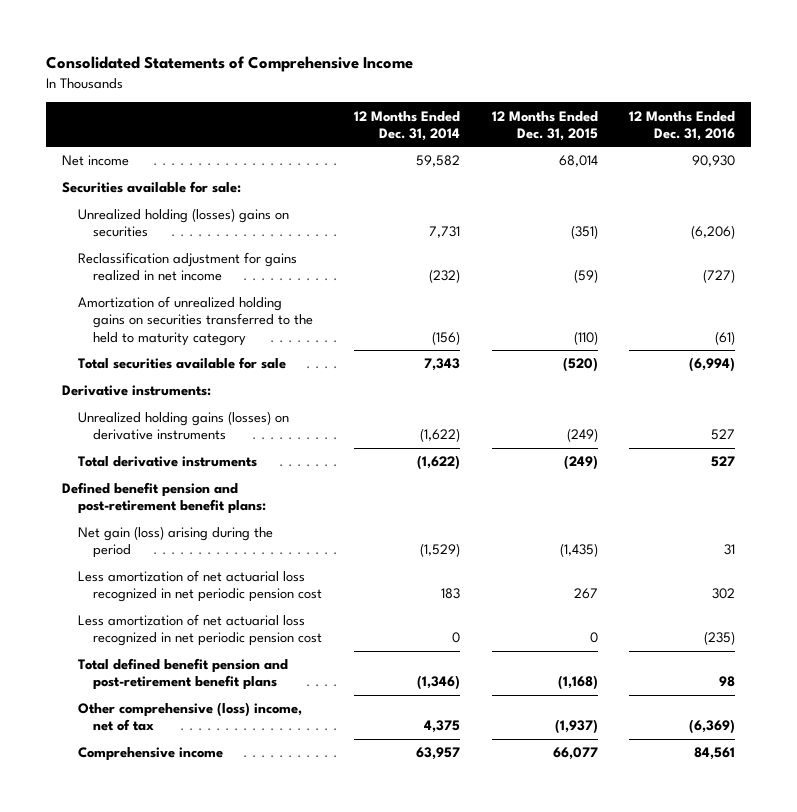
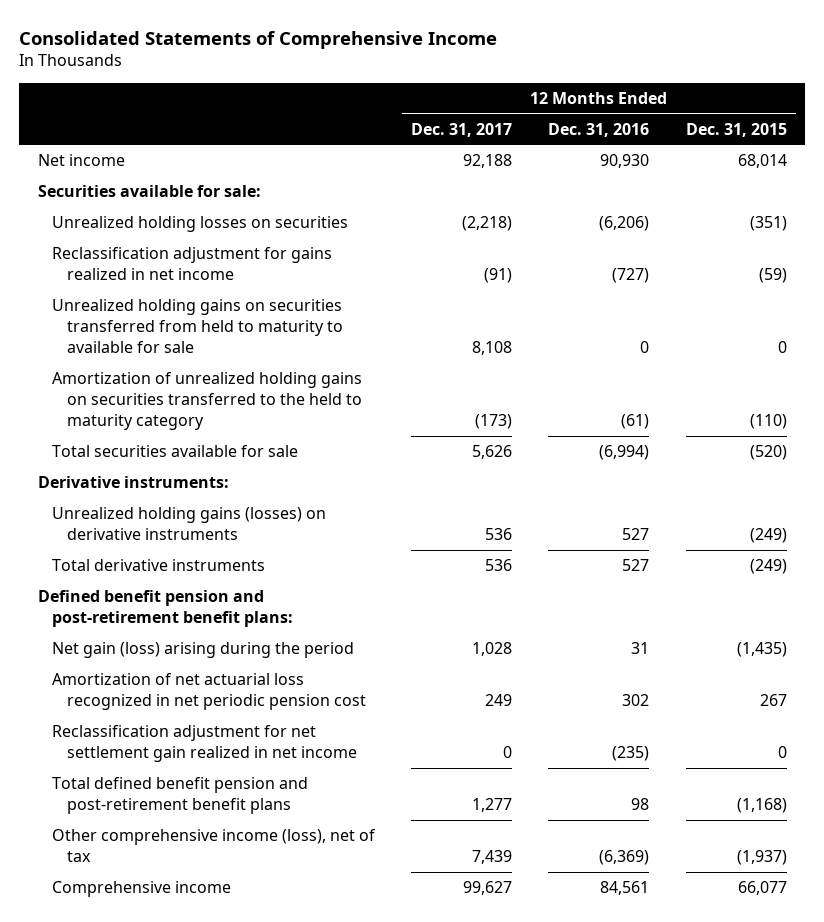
- | 12 Months Ended Dec. 31, 2014 | 12 Months Ended Dec. 31, 2015 | 12 Months Ended Dec. 31, 2016
+ | 12 Months Ended Dec. 31, 2017 | 12 Months Ended Dec. 31, 2016 | 12 Months Ended Dec. 31, 2015
- Unrealized holding (losses) gains on securities | 7,731 | (351) | (6,206)
+ Unrealized holding losses on securities | (2,218) | (6,206) | (351)
+ Unrealized holding gains on securities transferred from held to maturity to available for sale | 8,108 | 0 | 0
- Less amortization of net actuarial loss recognized in net periodic pension cost | 183 | 267 | 302
- Less amortization of net actuarial loss recognized in net periodic pension cost | 0 | 0 | (235)
+ Amortization of net actuarial loss recognized in net periodic pension cost | 249 | 302 | 267
+ Reclassification adjustment for net settlement gain realized in net income | 0 | (235) | 0
- Other comprehensive (loss) income, net of tax | 4,375 | (1,937) | (6,369)
+ Other comprehensive income (loss), net of tax | 7,439 | (6,369) | (1,937)

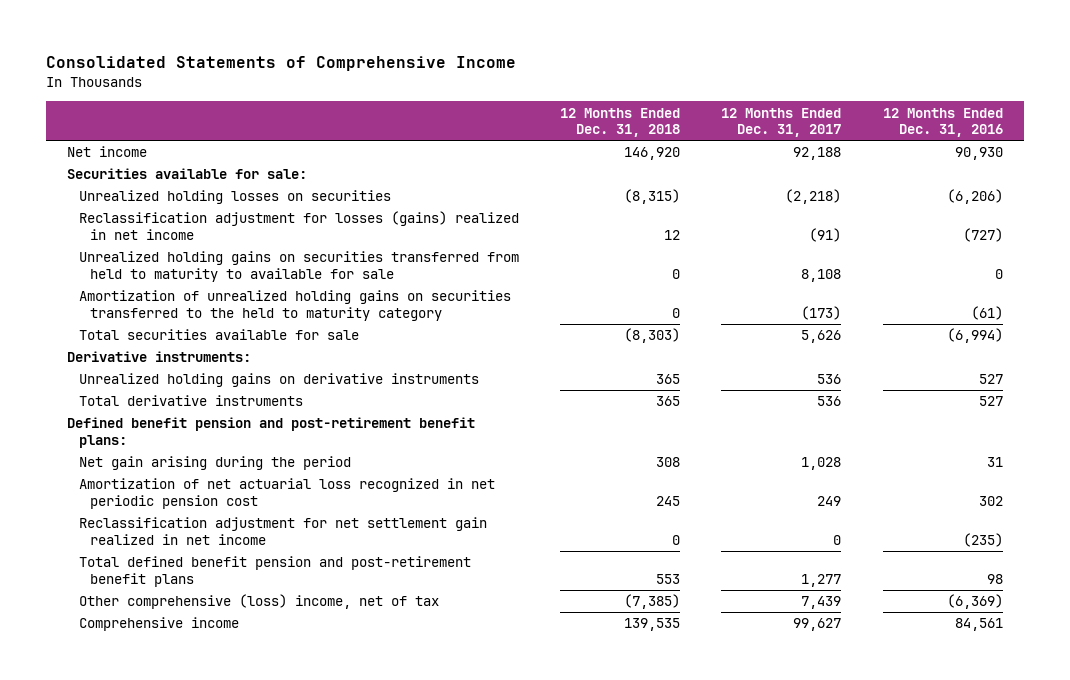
- | 12 Months Ended Dec. 31, 2017 | 12 Months Ended Dec. 31, 2016 | 12 Months Ended Dec. 31, 2015
+ | 12 Months Ended Dec. 31, 2018 | 12 Months Ended Dec. 31, 2017 | 12 Months Ended Dec. 31, 2016
- Reclassification adjustment for gains realized in net income | (91) | (727) | (59)
+ Reclassification adjustment for losses (gains) realized in net income | 12 | (91) | (727)
- Unrealized holding gains (losses) on derivative instruments | 536 | 527 | (249)
+ Unrealized holding gains on derivative instruments | 365 | 536 | 527
- Net gain (loss) arising during the period | 1,028 | 31 | (1,435)
+ Net gain arising during the period | 308 | 1,028 | 31
- Other comprehensive income (loss), net of tax | 7,439 | (6,369) | (1,937)
+ Other comprehensive (loss) income, net of tax | (7,385) | 7,439 | (6,369)

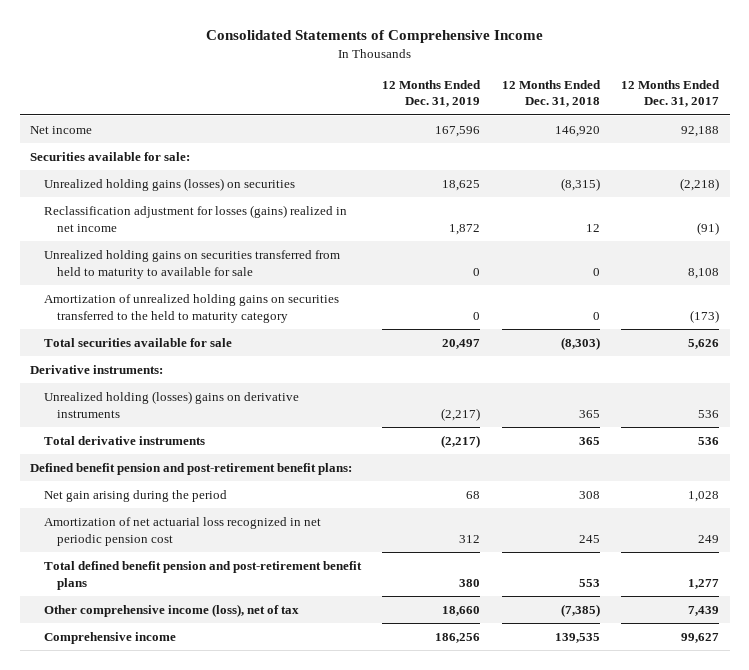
- | 12 Months Ended Dec. 31, 2018 | 12 Months Ended Dec. 31, 2017 | 12 Months Ended Dec. 31, 2016
+ | 12 Months Ended Dec. 31, 2019 | 12 Months Ended Dec. 31, 2018 | 12 Months Ended Dec. 31, 2017
- Unrealized holding losses on securities | (8,315) | (2,218) | (6,206)
+ Unrealized holding gains (losses) on securities | 18,625 | (8,315) | (2,218)
- Unrealized holding gains on derivative instruments | 365 | 536 | 527
+ Unrealized holding (losses) gains on derivative instruments | (2,217) | 365 | 536
- Reclassification adjustment for net settlement gain realized in net income | 0 | 0 | (235)
- Other comprehensive (loss) income, net of tax | (7,385) | 7,439 | (6,369)
+ Other comprehensive income (loss), net of tax | 18,660 | (7,385) | 7,439

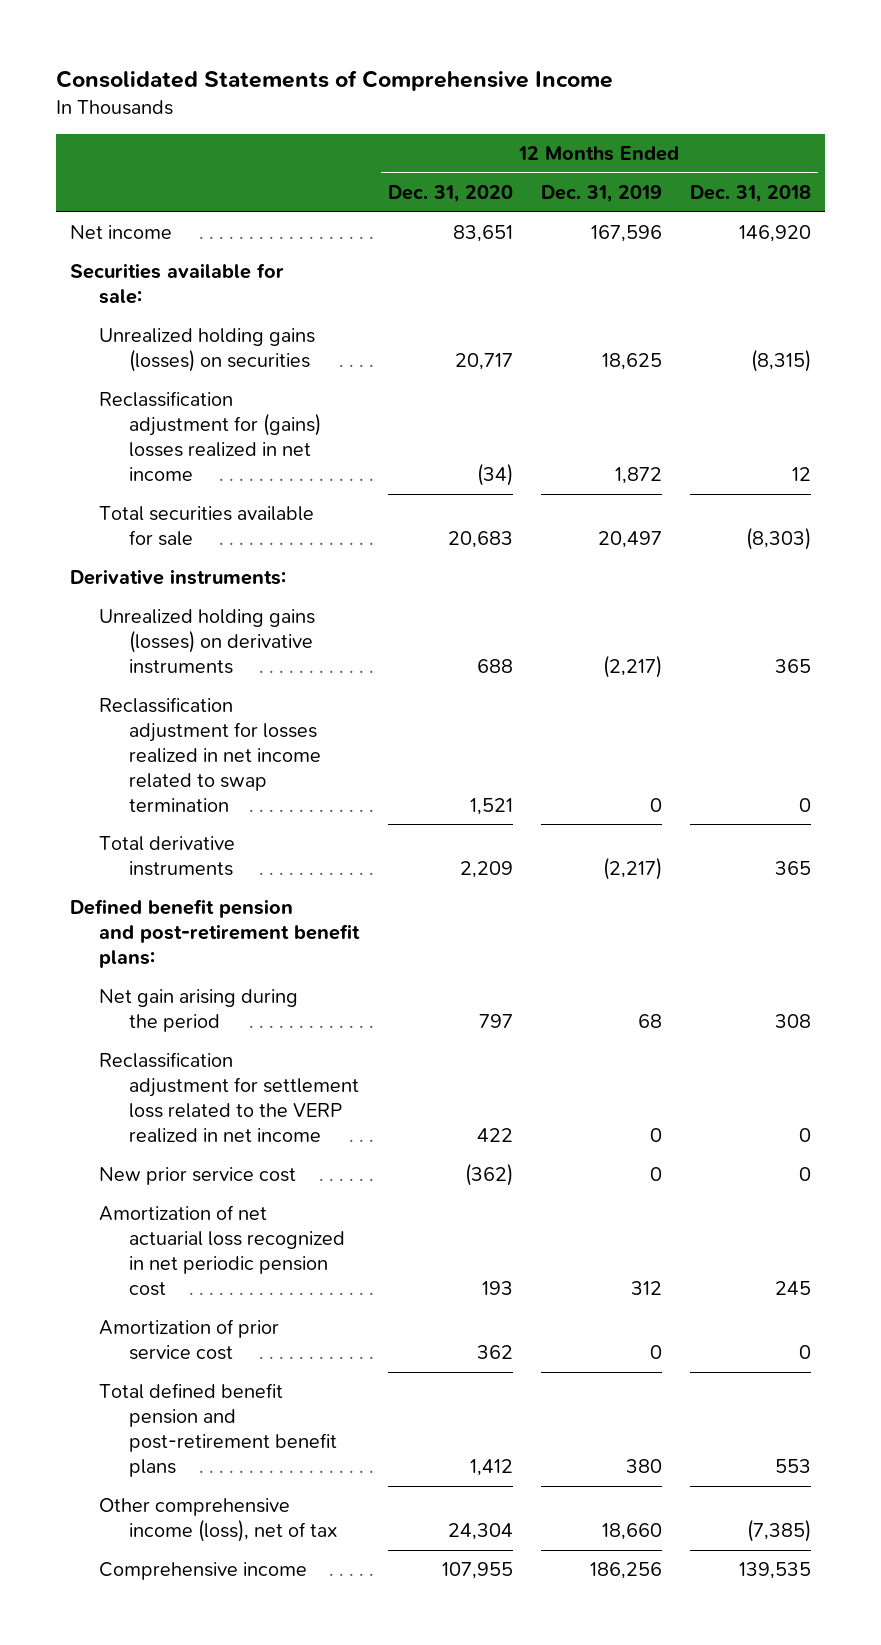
- | 12 Months Ended Dec. 31, 2019 | 12 Months Ended Dec. 31, 2018 | 12 Months Ended Dec. 31, 2017
+ | 12 Months Ended Dec. 31, 2020 | 12 Months Ended Dec. 31, 2019 | 12 Months Ended Dec. 31, 2018
- Reclassification adjustment for losses (gains) realized in net income | 1,872 | 12 | (91)
- Unrealized holding gains on securities transferred from held to maturity to available for sale | 0 | 0 | 8,108
- Amortization of unrealized holding gains on securities transferred to the held to maturity category | 0 | 0 | (173)
+ Reclassification adjustment for (gains) losses realized in net income | (34) | 1,872 | 12
- Unrealized holding (losses) gains on derivative instruments | (2,217) | 365 | 536
+ Unrealized holding gains (losses) on derivative instruments | 688 | (2,217) | 365
+ Reclassification adjustment for losses realized in net income related to swap termination | 1,521 | 0 | 0
+ Reclassification adjustment for settlement loss related to the VERP realized in net income | 422 | 0 | 0
+ New prior service cost | (362) | 0 | 0
+ Amortization of prior service cost | 362 | 0 | 0

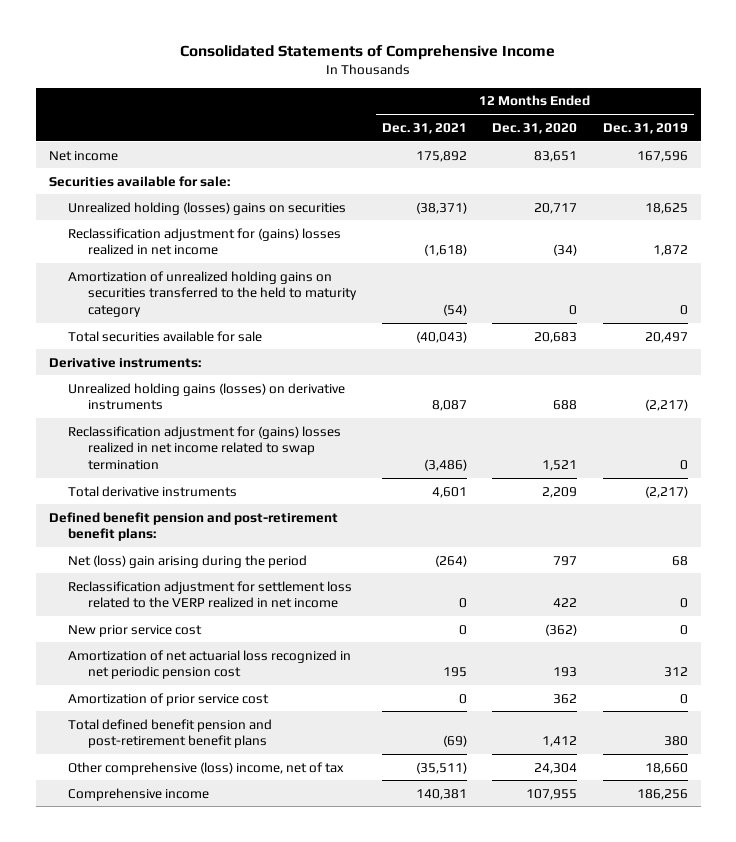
- | 12 Months Ended Dec. 31, 2020 | 12 Months Ended Dec. 31, 2019 | 12 Months Ended Dec. 31, 2018
+ | 12 Months Ended Dec. 31, 2021 | 12 Months Ended Dec. 31, 2020 | 12 Months Ended Dec. 31, 2019
- Unrealized holding gains (losses) on securities | 20,717 | 18,625 | (8,315)
+ Unrealized holding (losses) gains on securities | (38,371) | 20,717 | 18,625
+ Amortization of unrealized holding gains on securities transferred to the held to maturity category | (54) | 0 | 0
- Reclassification adjustment for losses realized in net income related to swap termination | 1,521 | 0 | 0
+ Reclassification adjustment for (gains) losses realized in net income related to swap termination | (3,486) | 1,521 | 0
- Net gain arising during the period | 797 | 68 | 308
+ Net (loss) gain arising during the period | (264) | 797 | 68
- Other comprehensive income (loss), net of tax | 24,304 | 18,660 | (7,385)
+ Other comprehensive (loss) income, net of tax | (35,511) | 24,304 | 18,660

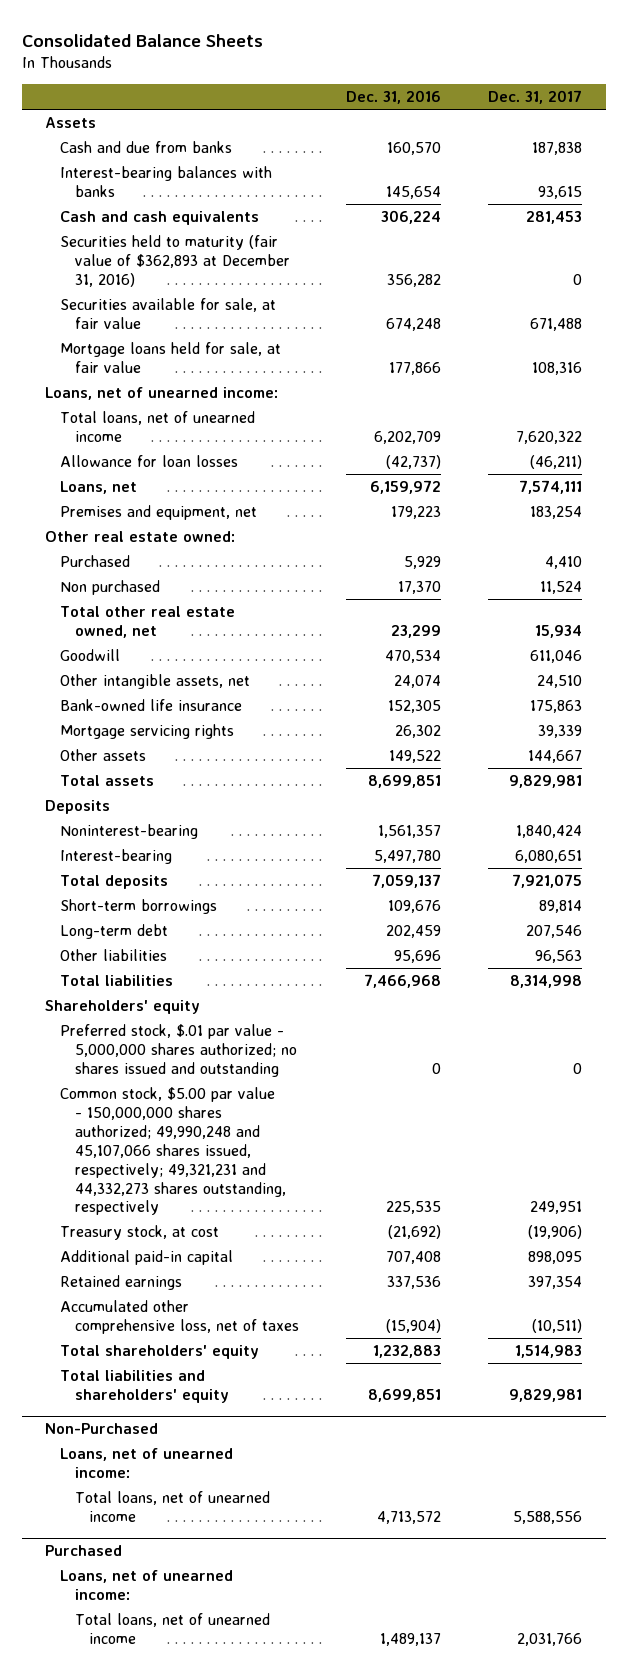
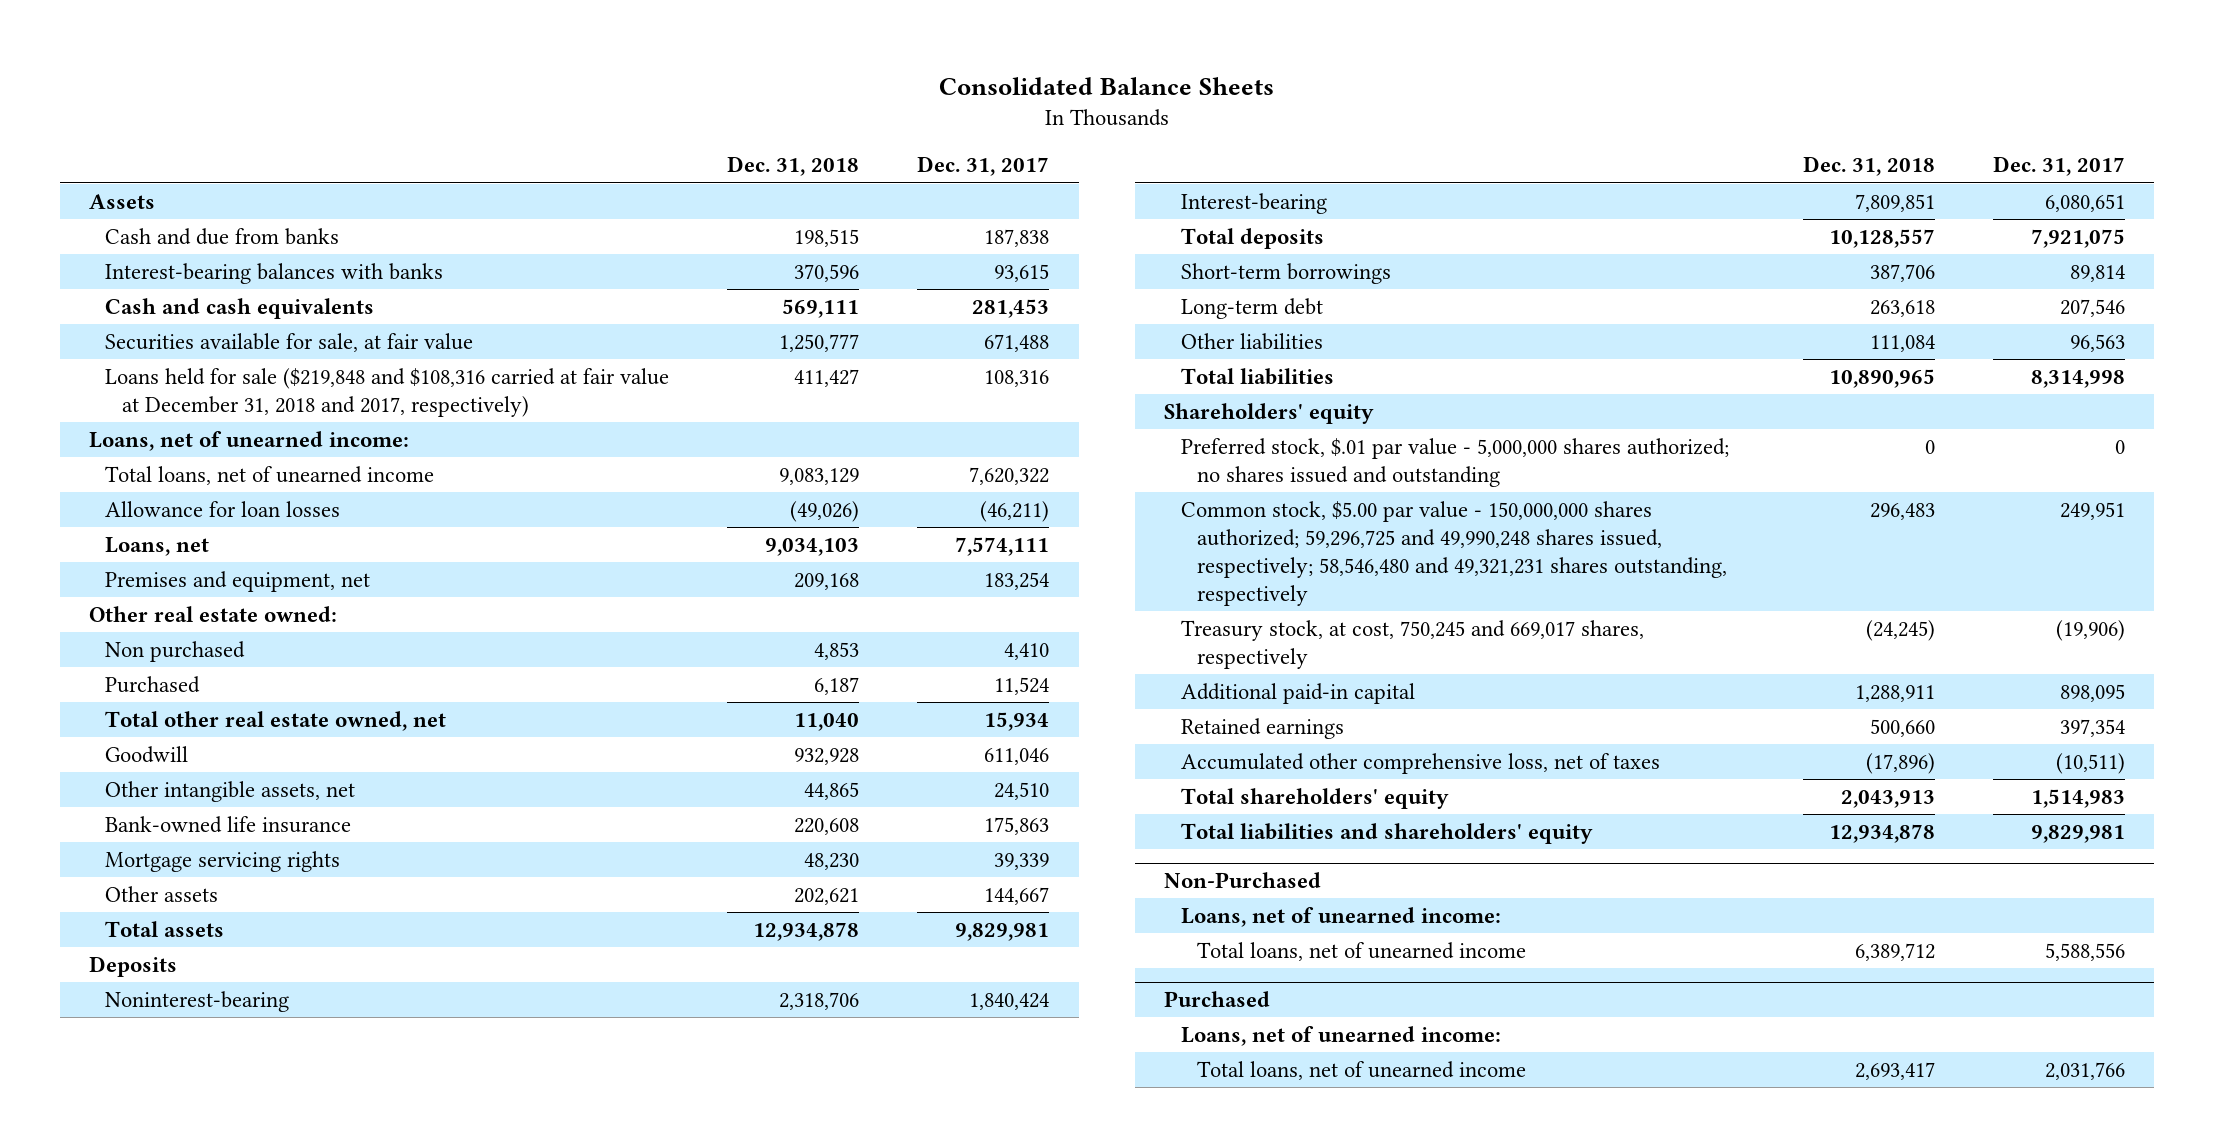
- | Dec. 31, 2016 | Dec. 31, 2017
+ | Dec. 31, 2018 | Dec. 31, 2017
- Securities held to maturity (fair value of $362,893 at December 31, 2016) | 356,282 | 0
- Mortgage loans held for sale, at fair value | 177,866 | 108,316
+ Loans held for sale ($219,848 and $108,316 carried at fair value at December 31, 2018 and 2017, respectively) | 411,427 | 108,316
- Purchased | 5,929 | 4,410
- Non purchased | 17,370 | 11,524
+ Non purchased | 4,853 | 4,410
+ Purchased | 6,187 | 11,524
- Common stock, $5.00 par value - 150,000,000 shares authorized; 49,990,248 and 45,107,066 shares issued, respectively; 49,321,231 and 44,332,273 shares outstanding, respectively | 225,535 | 249,951
- Treasury stock, at cost | (21,692) | (19,906)
+ Common stock, $5.00 par value - 150,000,000 shares authorized; 59,296,725 and 49,990,248 shares issued, respectively; 58,546,480 and 49,321,231 shares outstanding, respectively | 296,483 | 249,951
+ Treasury stock, at cost, 750,245 and 669,017 shares, respectively | (24,245) | (19,906)

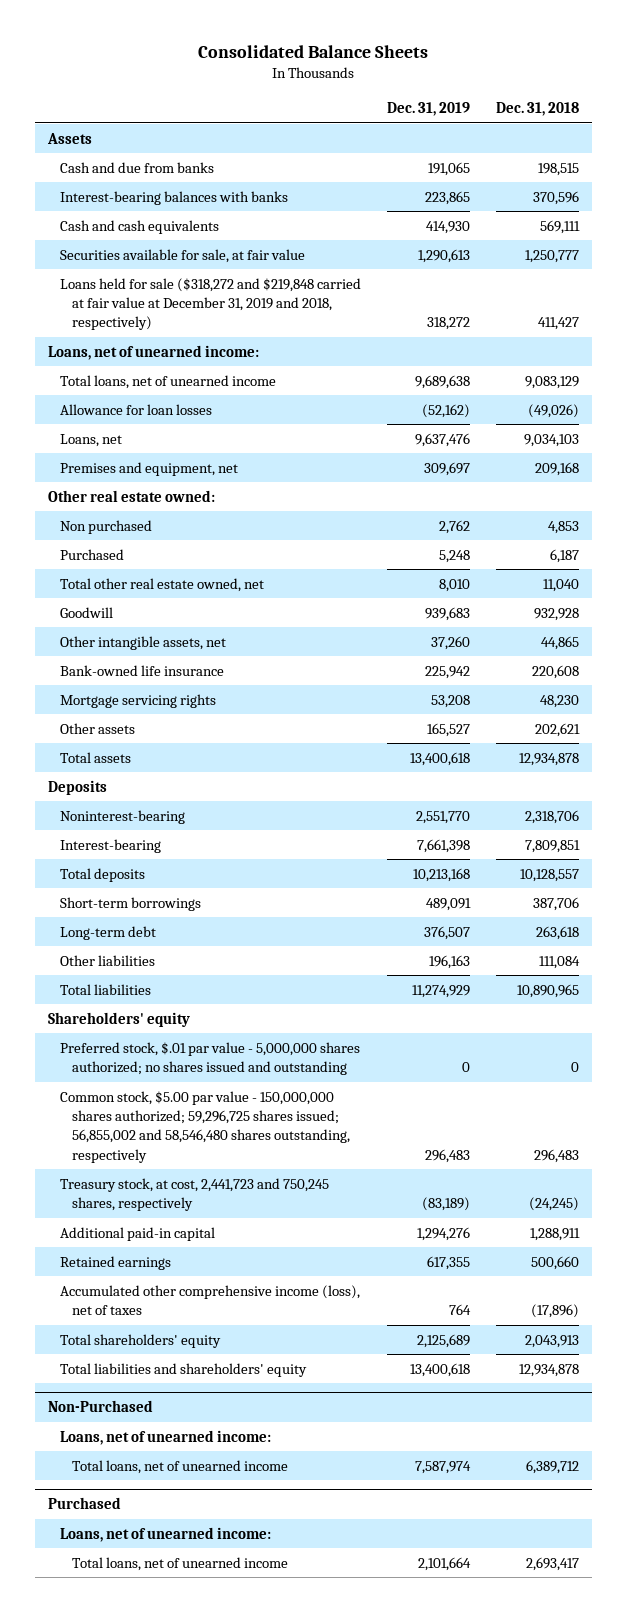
- | Dec. 31, 2018 | Dec. 31, 2017
+ | Dec. 31, 2019 | Dec. 31, 2018
- Loans held for sale ($219,848 and $108,316 carried at fair value at December 31, 2018 and 2017, respectively) | 411,427 | 108,316
+ Loans held for sale ($318,272 and $219,848 carried at fair value at December 31, 2019 and 2018, respectively) | 318,272 | 411,427
- Common stock, $5.00 par value - 150,000,000 shares authorized; 59,296,725 and 49,990,248 shares issued, respectively; 58,546,480 and 49,321,231 shares outstanding, respectively | 296,483 | 249,951
- Treasury stock, at cost, 750,245 and 669,017 shares, respectively | (24,245) | (19,906)
+ Common stock, $5.00 par value - 150,000,000 shares authorized; 59,296,725 shares issued; 56,855,002 and 58,546,480 shares outstanding, respectively | 296,483 | 296,483
+ Treasury stock, at cost, 2,441,723 and 750,245 shares, respectively | (83,189) | (24,245)
- Accumulated other comprehensive loss, net of taxes | (17,896) | (10,511)
+ Accumulated other comprehensive income (loss), net of taxes | 764 | (17,896)

